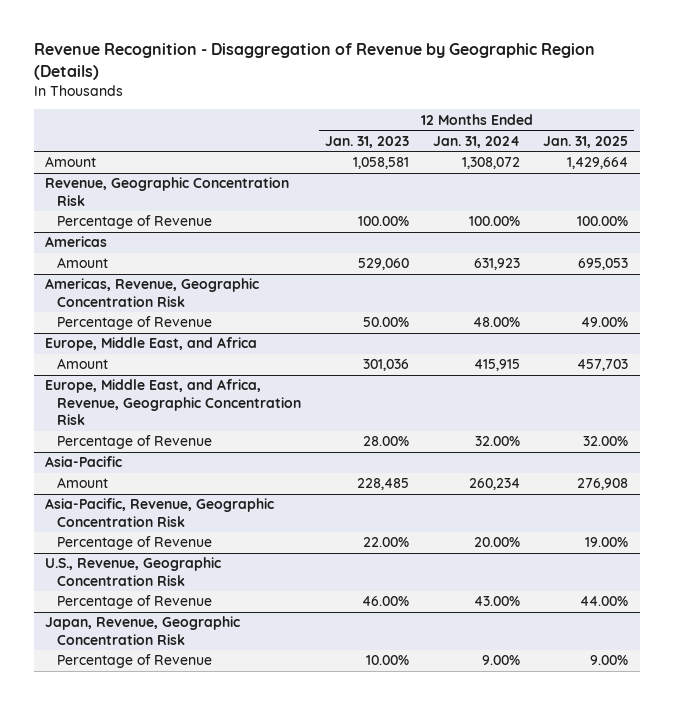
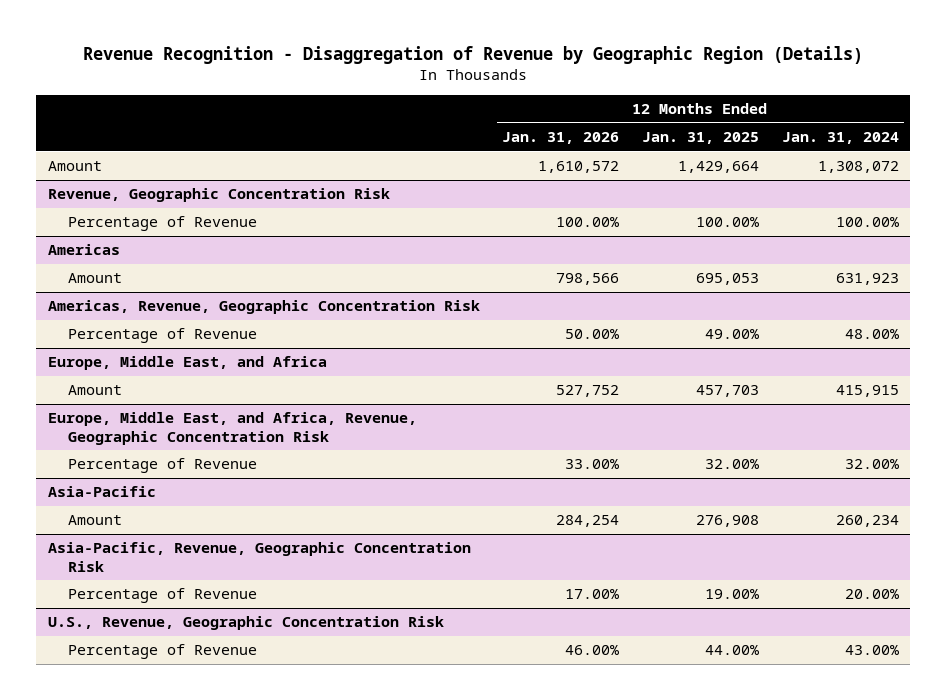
- | 12 Months Ended Jan. 31, 2023 | 12 Months Ended Jan. 31, 2024 | 12 Months Ended Jan. 31, 2025
+ | 12 Months Ended Jan. 31, 2026 | 12 Months Ended Jan. 31, 2025 | 12 Months Ended Jan. 31, 2024
- Japan, Revenue, Geographic Concentration Risk
- Percentage of Revenue | 10.00% | 9.00% | 9.00%

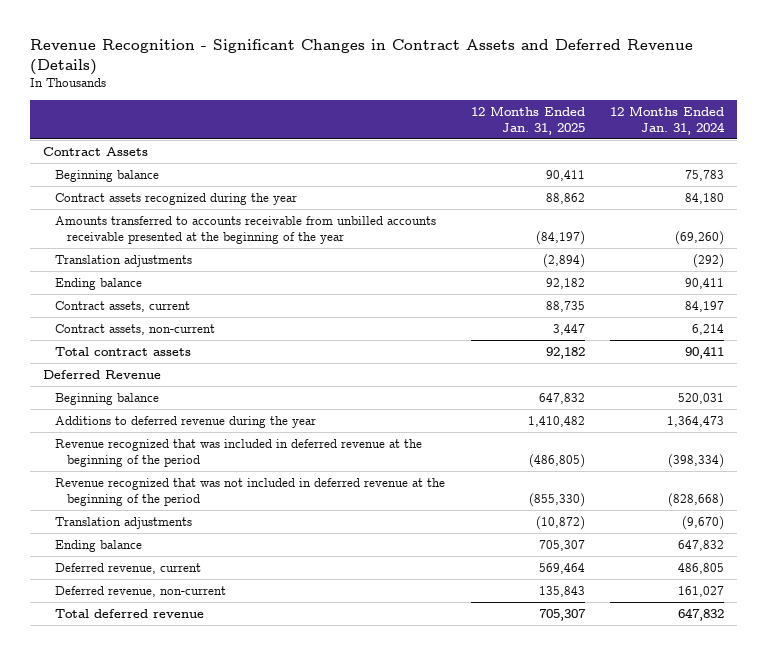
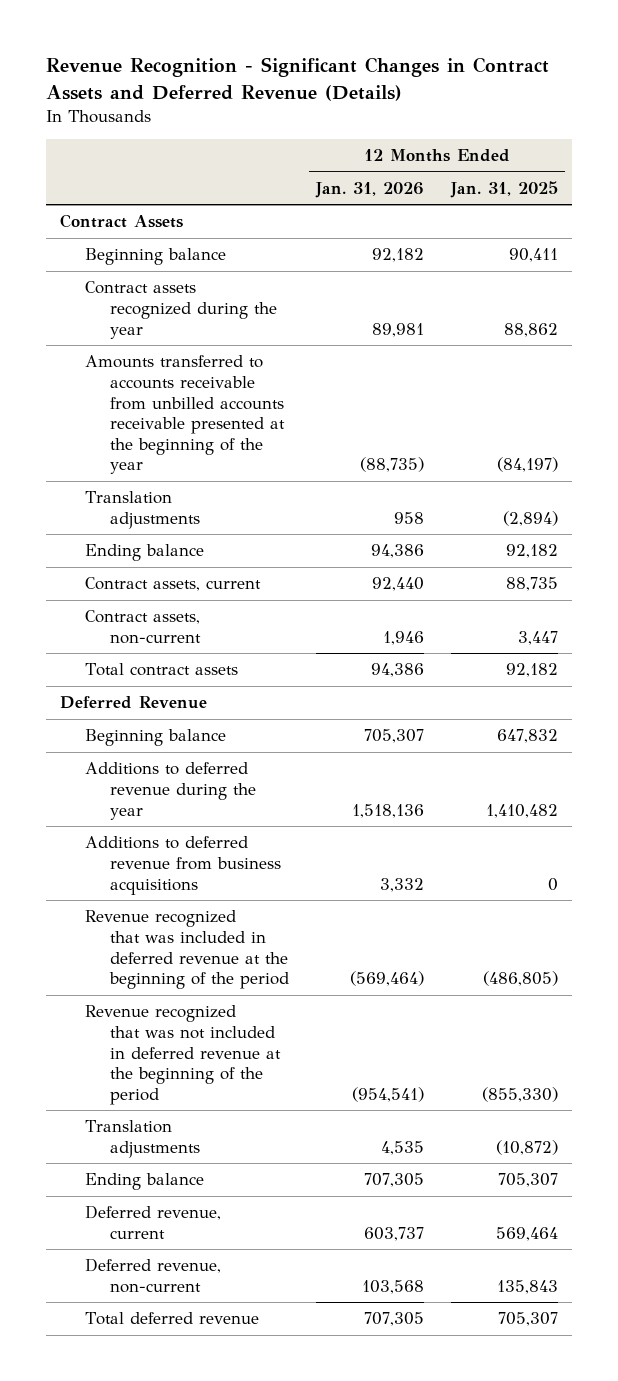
- | 12 Months Ended Jan. 31, 2025 | 12 Months Ended Jan. 31, 2024
+ | 12 Months Ended Jan. 31, 2026 | 12 Months Ended Jan. 31, 2025
+ Additions to deferred revenue from business acquisitions | 3,332 | 0

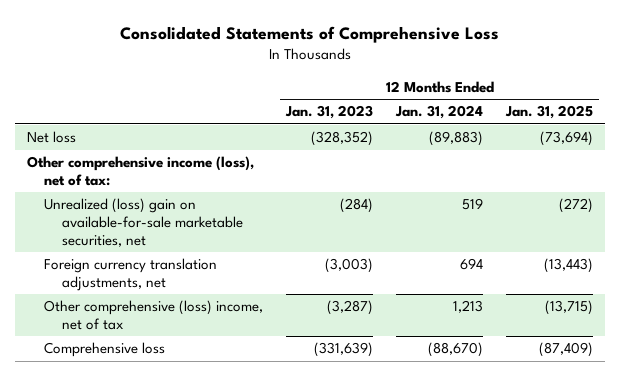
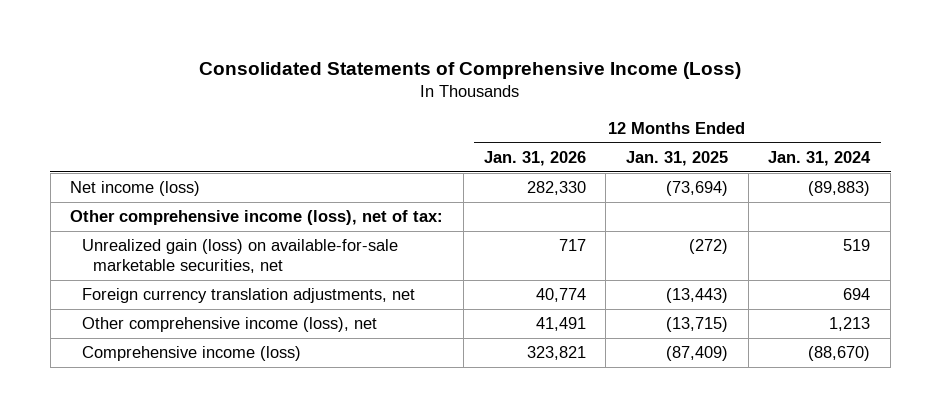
- Consolidated Statements of Comprehensive Loss
+ Consolidated Statements of Comprehensive Income (Loss)
- | 12 Months Ended Jan. 31, 2023 | 12 Months Ended Jan. 31, 2024 | 12 Months Ended Jan. 31, 2025
+ | 12 Months Ended Jan. 31, 2026 | 12 Months Ended Jan. 31, 2025 | 12 Months Ended Jan. 31, 2024
- Net loss | (328,352) | (89,883) | (73,694)
+ Net income (loss) | 282,330 | (73,694) | (89,883)
- Unrealized (loss) gain on available-for-sale marketable securities, net | (284) | 519 | (272)
+ Unrealized gain (loss) on available-for-sale marketable securities, net | 717 | (272) | 519
- Other comprehensive (loss) income, net of tax | (3,287) | 1,213 | (13,715)
- Comprehensive loss | (331,639) | (88,670) | (87,409)
+ Other comprehensive income (loss), net | 41,491 | (13,715) | 1,213
+ Comprehensive income (loss) | 323,821 | (87,409) | (88,670)

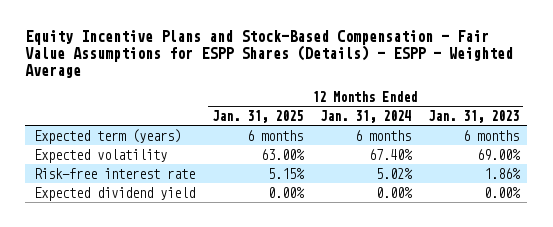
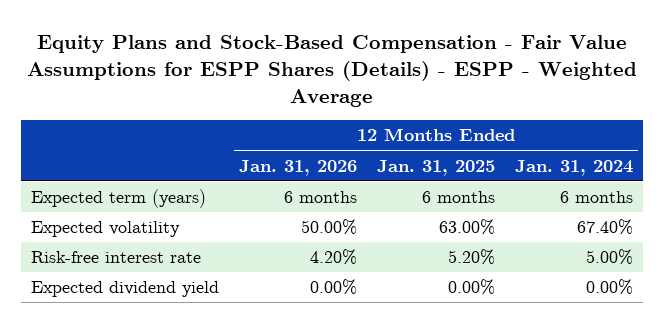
- Equity Incentive Plans and Stock-Based Compensation - Fair Value Assumptions for ESPP Shares (Details) - ESPP - Weighted Average
+ Equity Plans and Stock-Based Compensation - Fair Value Assumptions for ESPP Shares (Details) - ESPP - Weighted Average
- | 12 Months Ended Jan. 31, 2025 | 12 Months Ended Jan. 31, 2024 | 12 Months Ended Jan. 31, 2023
+ | 12 Months Ended Jan. 31, 2026 | 12 Months Ended Jan. 31, 2025 | 12 Months Ended Jan. 31, 2024
- Risk-free interest rate | 5.15% | 5.02% | 1.86%
+ Risk-free interest rate | 4.20% | 5.20% | 5.00%

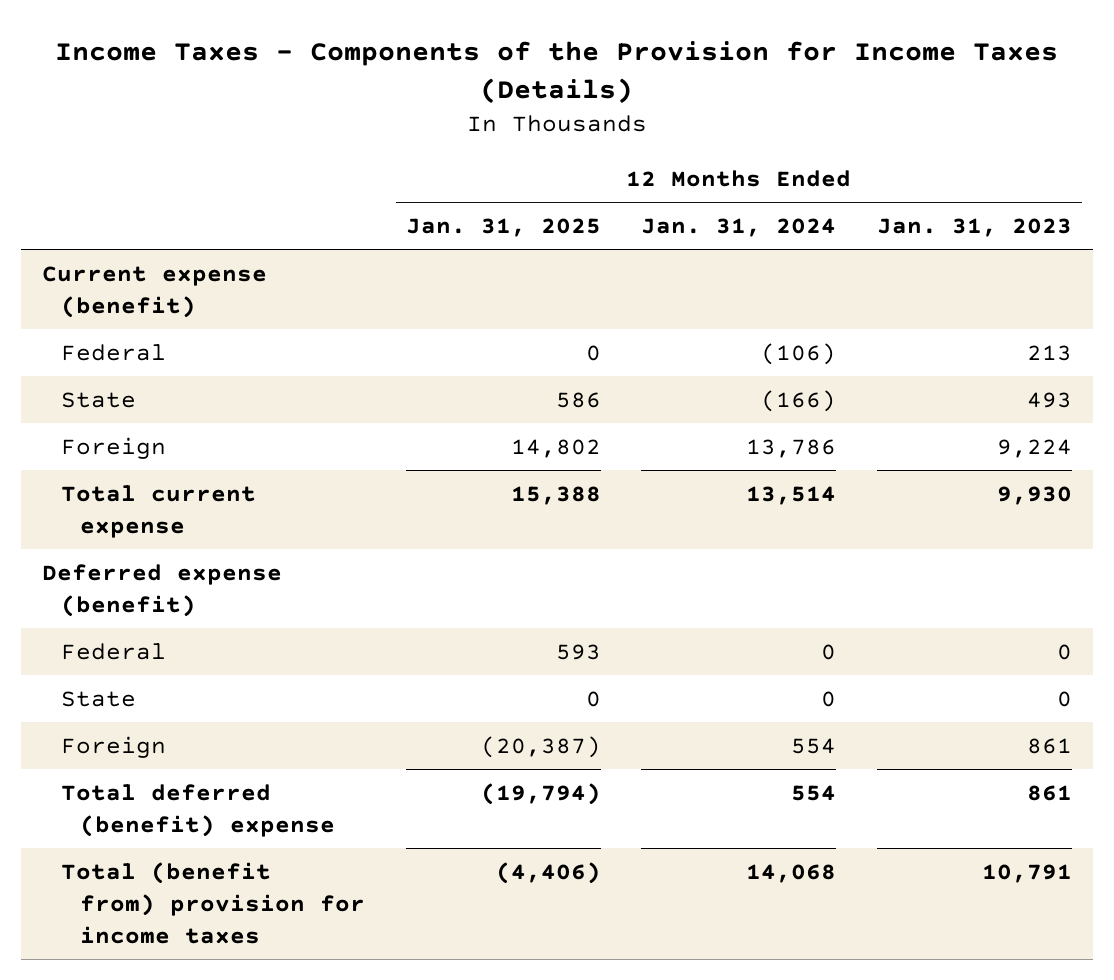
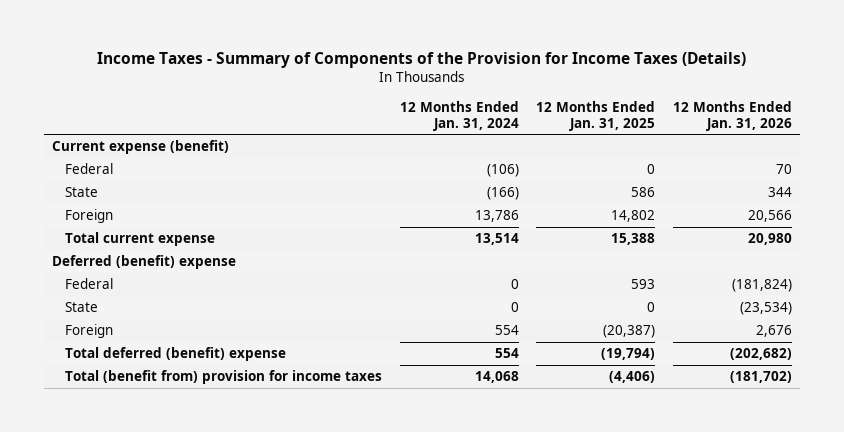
- Income Taxes - Components of the Provision for Income Taxes (Details)
+ Income Taxes - Summary of Components of the Provision for Income Taxes (Details)
- | 12 Months Ended Jan. 31, 2025 | 12 Months Ended Jan. 31, 2024 | 12 Months Ended Jan. 31, 2023
+ | 12 Months Ended Jan. 31, 2024 | 12 Months Ended Jan. 31, 2025 | 12 Months Ended Jan. 31, 2026
- Deferred expense (benefit)
+ Deferred (benefit) expense

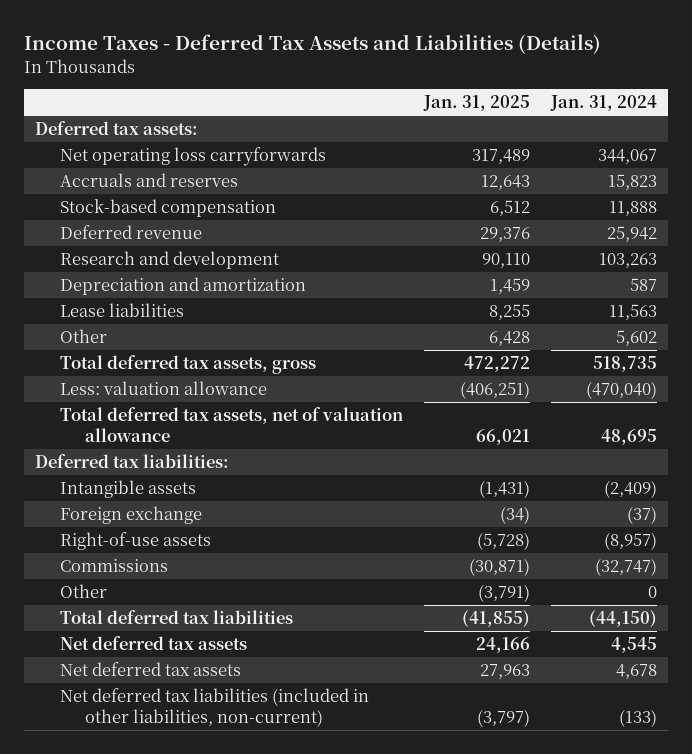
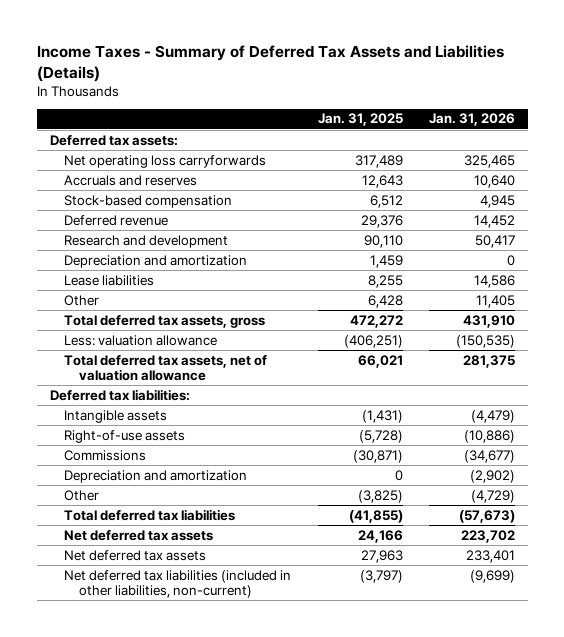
- Income Taxes - Deferred Tax Assets and Liabilities (Details)
+ Income Taxes - Summary of Deferred Tax Assets and Liabilities (Details)
- | Jan. 31, 2025 | Jan. 31, 2024
+ | Jan. 31, 2025 | Jan. 31, 2026
- Foreign exchange | (34) | (37)
- Other | (3,791) | 0
+ Depreciation and amortization | 0 | (2,902)
+ Other | (3,825) | (4,729)

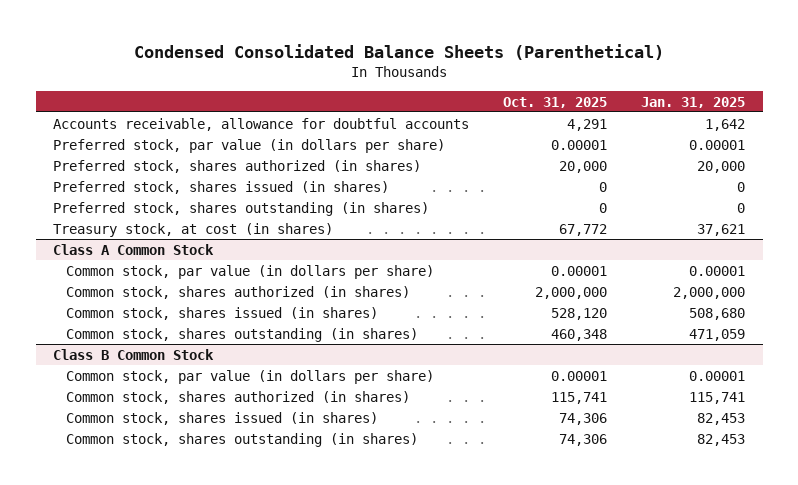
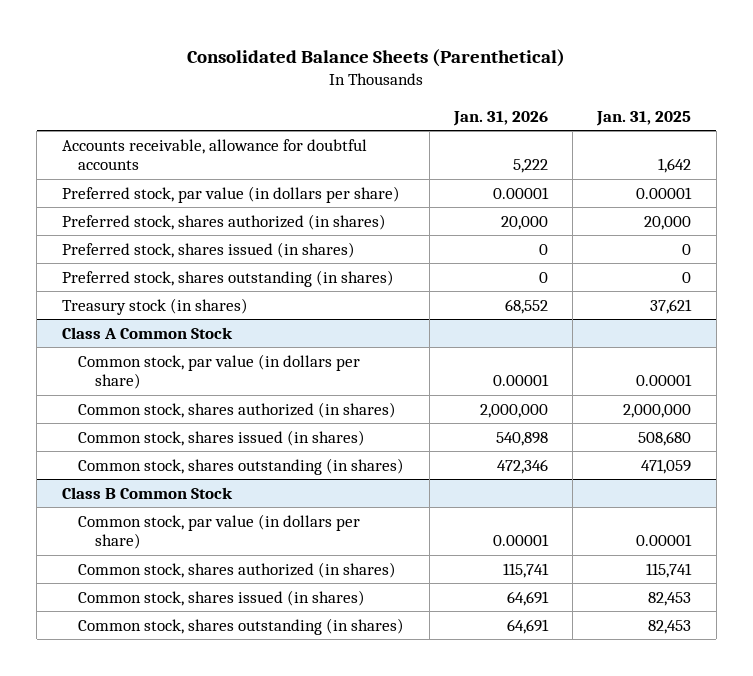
- Condensed Consolidated Balance Sheets (Parenthetical)
+ Consolidated Balance Sheets (Parenthetical)
- | Oct. 31, 2025 | Jan. 31, 2025
+ | Jan. 31, 2026 | Jan. 31, 2025
- Treasury stock, at cost (in shares) | 67,772 | 37,621
+ Treasury stock (in shares) | 68,552 | 37,621

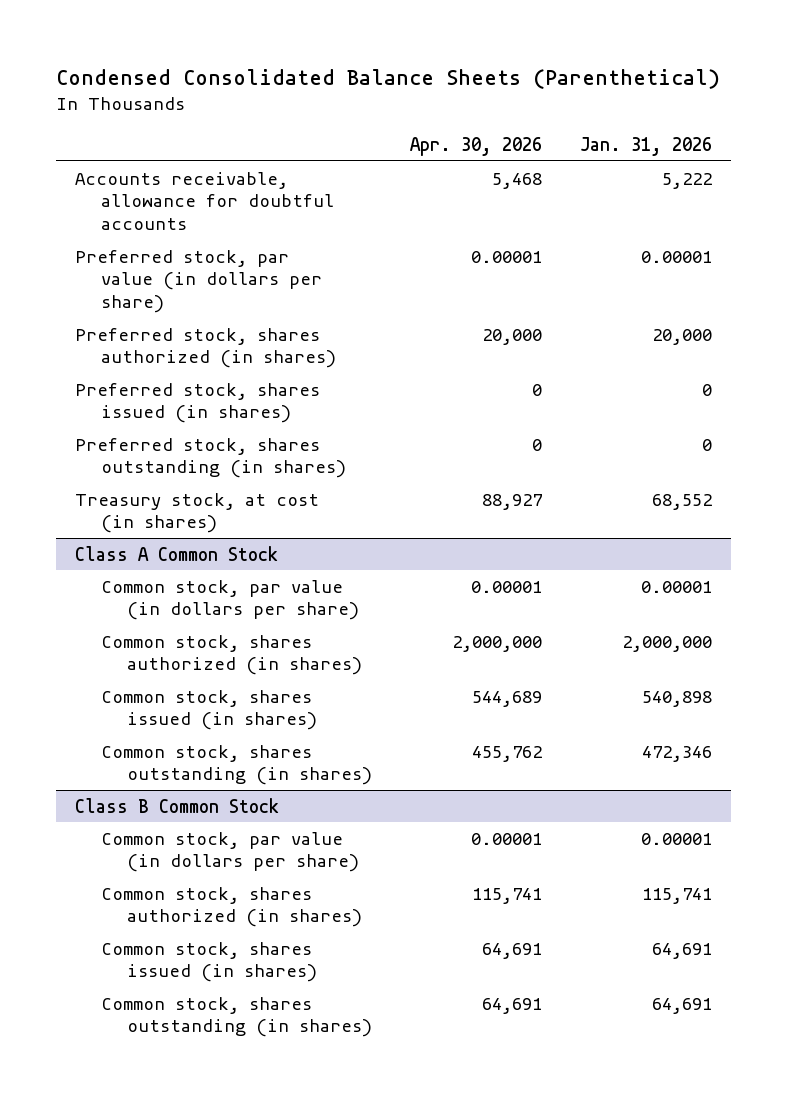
- Consolidated Balance Sheets (Parenthetical)
+ Condensed Consolidated Balance Sheets (Parenthetical)
- | Jan. 31, 2026 | Jan. 31, 2025
+ | Apr. 30, 2026 | Jan. 31, 2026
- Treasury stock (in shares) | 68,552 | 37,621
+ Treasury stock, at cost (in shares) | 88,927 | 68,552

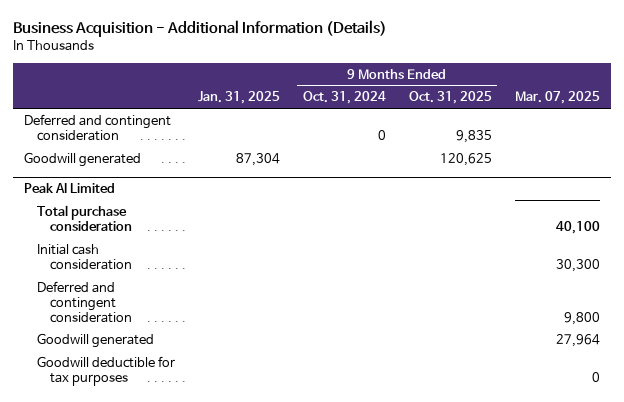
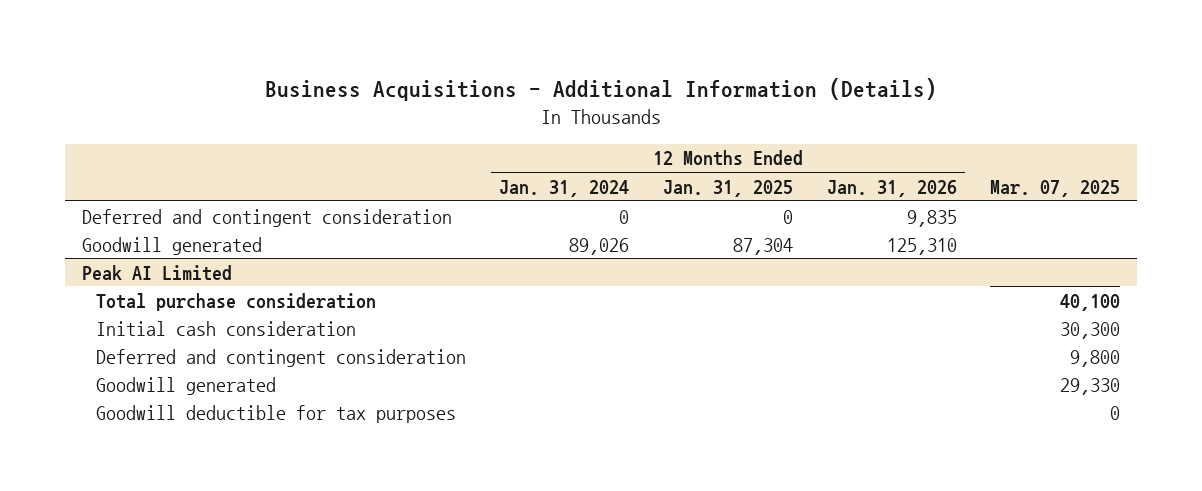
- Business Acquisition - Additional Information (Details)
+ Business Acquisitions - Additional Information (Details)
- | Jan. 31, 2025 | 9 Months Ended Oct. 31, 2024 | 9 Months Ended Oct. 31, 2025 | Mar. 07, 2025
+ | 12 Months Ended Jan. 31, 2024 | 12 Months Ended Jan. 31, 2025 | 12 Months Ended Jan. 31, 2026 | Mar. 07, 2025
@ Peak AI Limited
- Goodwill generated | | | | 27,964
+ Goodwill generated | | | | 29,330

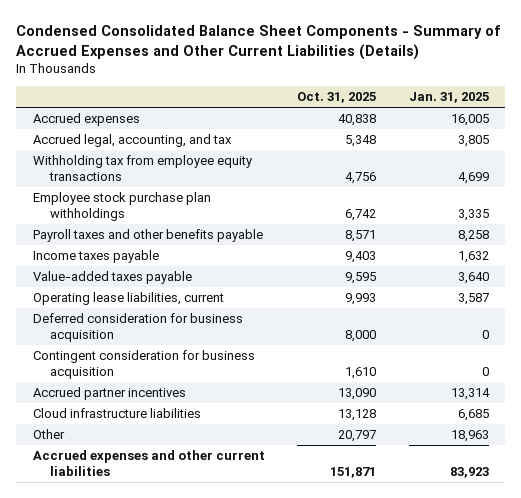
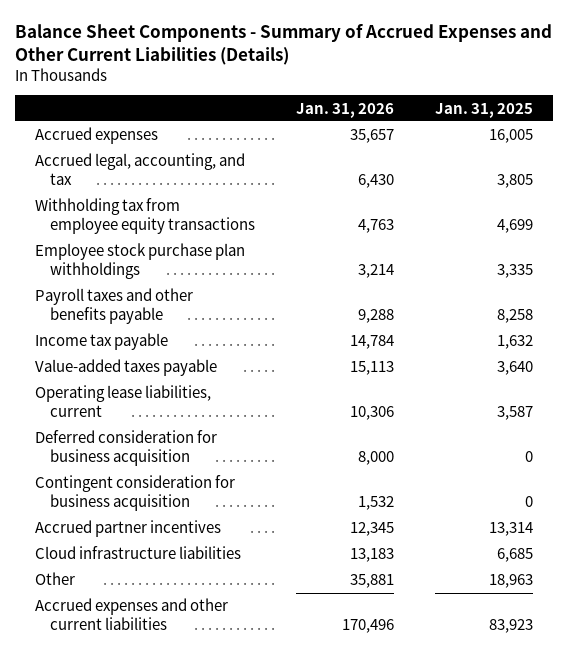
- Condensed Consolidated Balance Sheet Components - Summary of Accrued Expenses and Other Current Liabilities (Details)
+ Balance Sheet Components - Summary of Accrued Expenses and Other Current Liabilities (Details)
- | Oct. 31, 2025 | Jan. 31, 2025
+ | Jan. 31, 2026 | Jan. 31, 2025
- Income taxes payable | 9,403 | 1,632
+ Income tax payable | 14,784 | 1,632

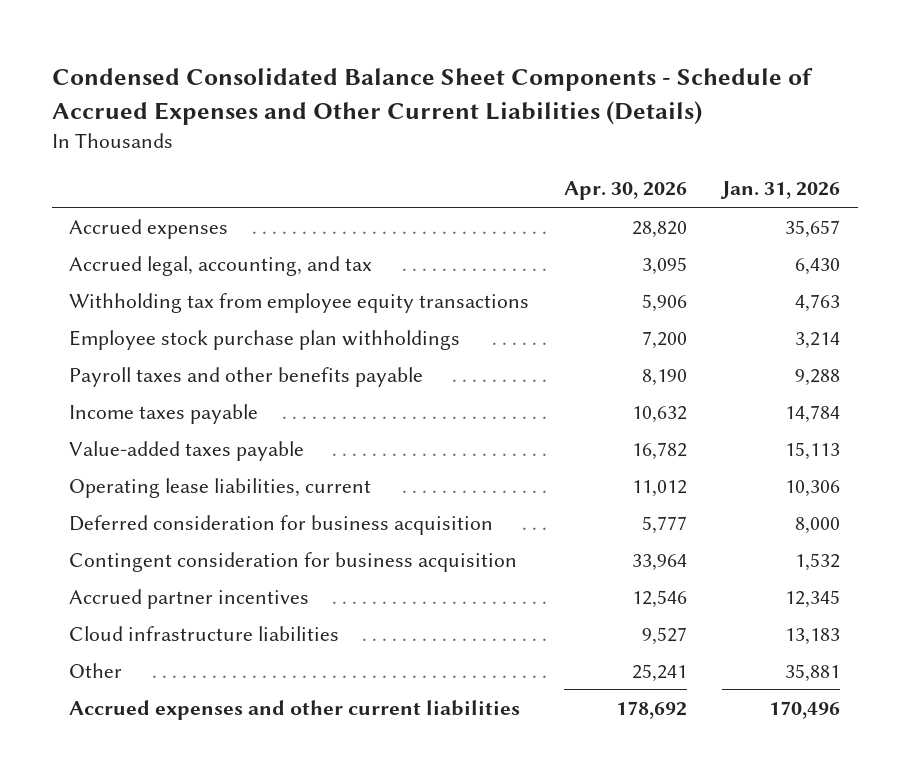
- Balance Sheet Components - Summary of Accrued Expenses and Other Current Liabilities (Details)
+ Condensed Consolidated Balance Sheet Components - Schedule of Accrued Expenses and Other Current Liabilities (Details)
- | Jan. 31, 2026 | Jan. 31, 2025
+ | Apr. 30, 2026 | Jan. 31, 2026
- Income tax payable | 14,784 | 1,632
+ Income taxes payable | 10,632 | 14,784

